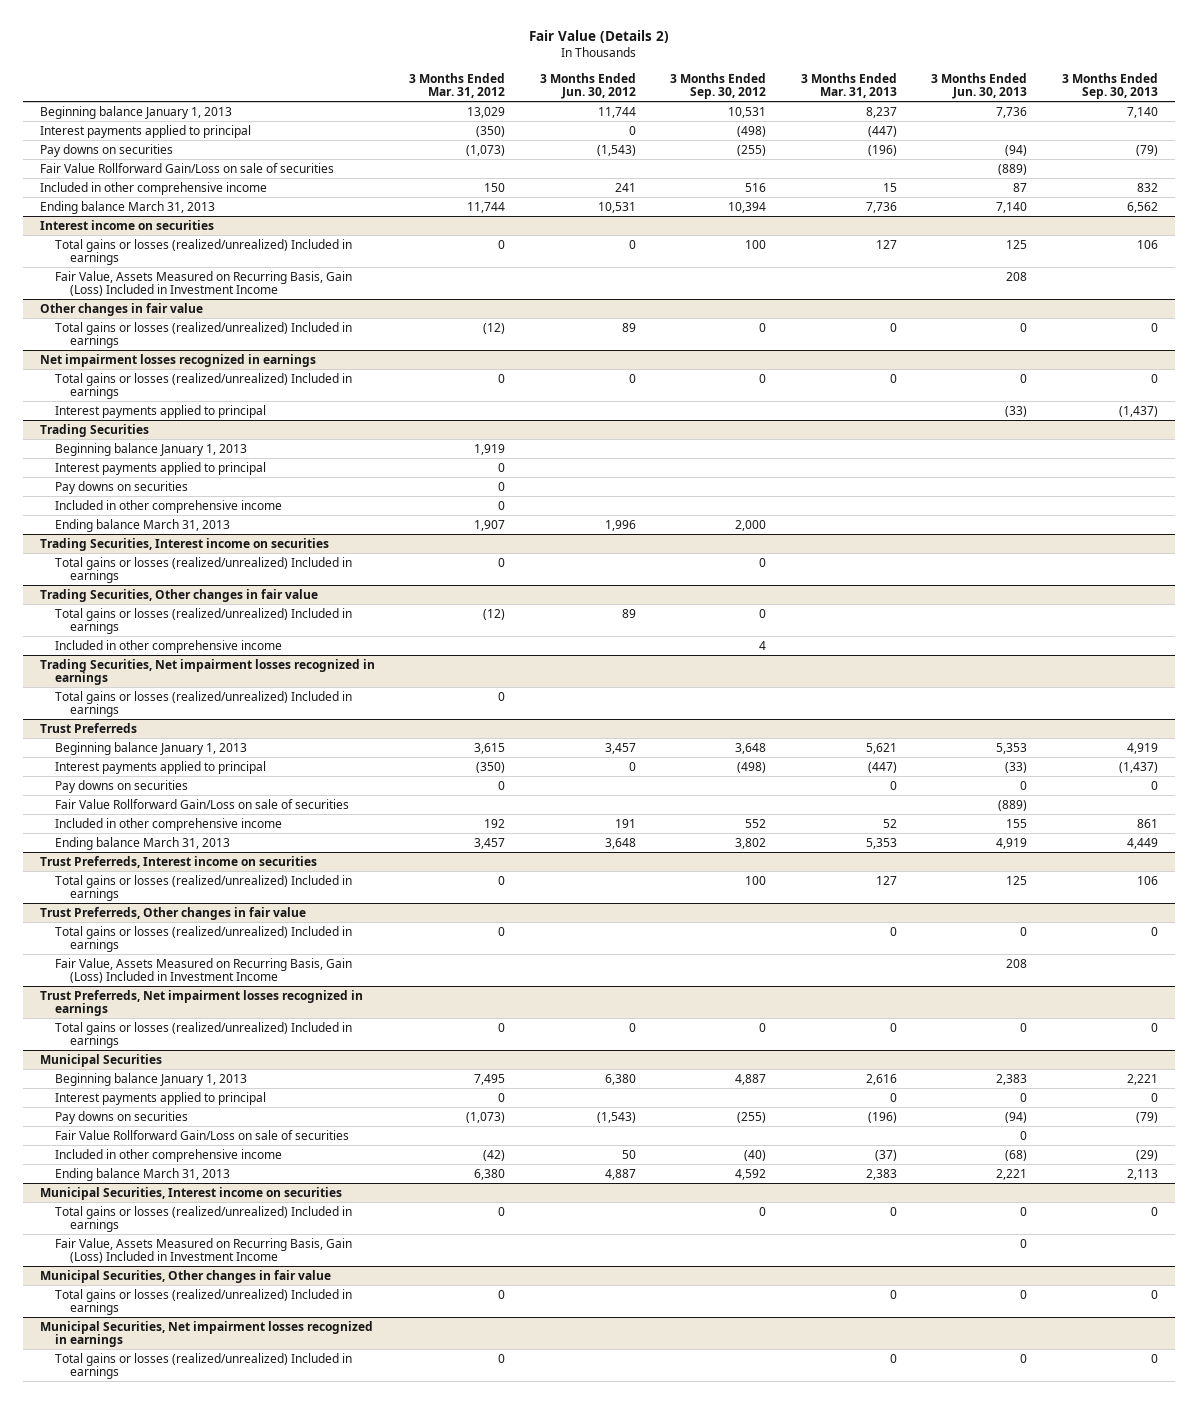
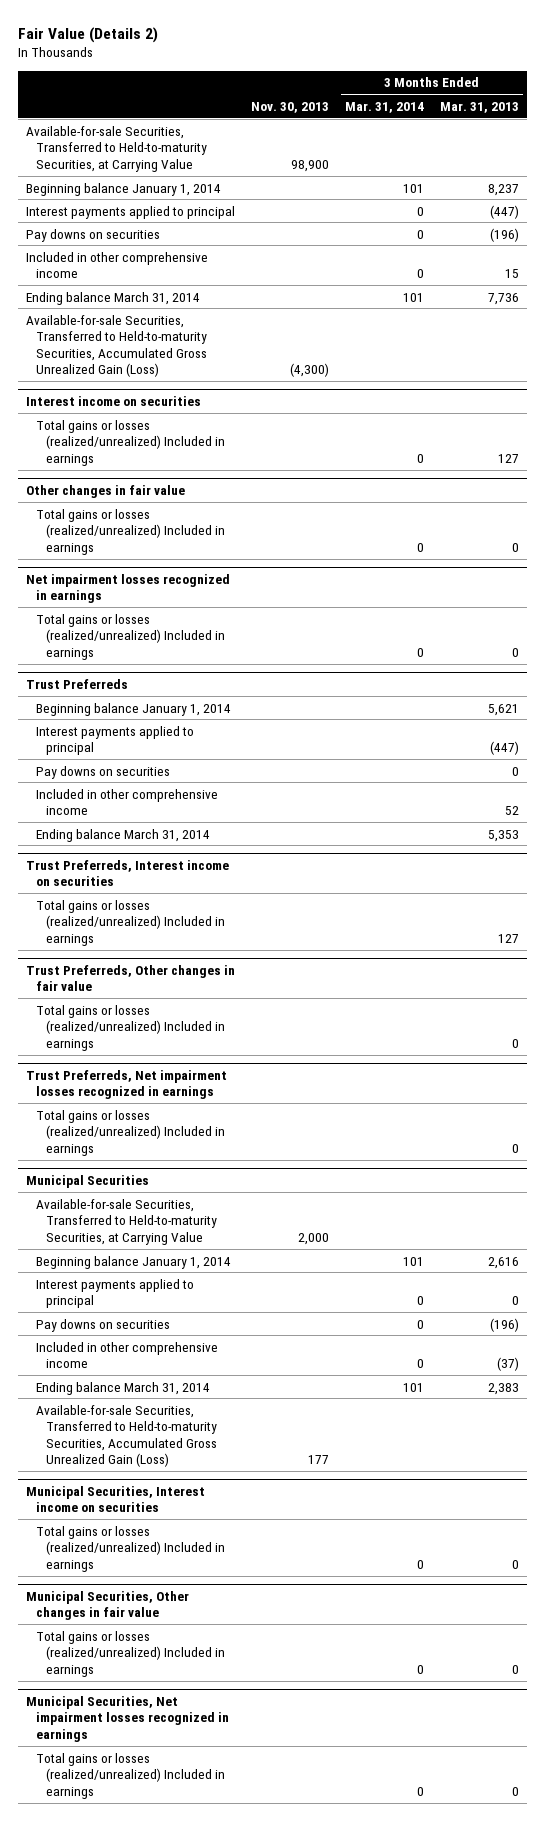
- | 3 Months Ended Mar. 31, 2012 | 3 Months Ended Jun. 30, 2012 | 3 Months Ended Sep. 30, 2012 | 3 Months Ended Mar. 31, 2013 | 3 Months Ended Jun. 30, 2013 | 3 Months Ended Sep. 30, 2013
+ | Nov. 30, 2013 | 3 Months Ended Mar. 31, 2014 | 3 Months Ended Mar. 31, 2013
- Beginning balance January 1, 2013 | 13,029 | 11,744 | 10,531 | 8,237 | 7,736 | 7,140
+ Available-for-sale Securities, Transferred to Held-to-maturity Securities, at Carrying Value | 98,900 | |
+ Beginning balance January 1, 2014 | | 101 | 8,237
- Fair Value Rollforward Gain/Loss on sale of securities | | | | | (889) |
- Ending balance March 31, 2013 | 11,744 | 10,531 | 10,394 | 7,736 | 7,140 | 6,562
+ Ending balance March 31, 2014 | | 101 | 7,736
+ Available-for-sale Securities, Transferred to Held-to-maturity Securities, Accumulated Gross Unrealized Gain (Loss) | (4,300) | |
@ Interest income on securities
- Fair Value, Assets Measured on Recurring Basis, Gain (Loss) Included in Investment Income | | | | | 208 |
@ Net impairment losses recognized in earnings
- Interest payments applied to principal | | | | | (33) | (1,437)
- Trading Securities
- Beginning balance January 1, 2013 | 1,919 | | | | |
- Interest payments applied to principal | 0 | | | | |
- Pay downs on securities | 0 | | | | |
- Included in other comprehensive income | 0 | | | | |
- Ending balance March 31, 2013 | 1,907 | 1,996 | 2,000 | | |
- Trading Securities, Interest income on securities
- Total gains or losses (realized/unrealized) Included in earnings | 0 | | 0 | | |
- Trading Securities, Other changes in fair value
- Total gains or losses (realized/unrealized) Included in earnings | (12) | 89 | 0 | | |
- Included in other comprehensive income | | | 4 | | |
- Trading Securities, Net impairment losses recognized in earnings
- Total gains or losses (realized/unrealized) Included in earnings | 0 | | | | |
@ Trust Preferreds
- Beginning balance January 1, 2013 | 3,615 | 3,457 | 3,648 | 5,621 | 5,353 | 4,919
+ Beginning balance January 1, 2014 | | | 5,621
- Fair Value Rollforward Gain/Loss on sale of securities | | | | | (889) |
- Ending balance March 31, 2013 | 3,457 | 3,648 | 3,802 | 5,353 | 4,919 | 4,449
+ Ending balance March 31, 2014 | | | 5,353
@ Trust Preferreds, Other changes in fair value
- Fair Value, Assets Measured on Recurring Basis, Gain (Loss) Included in Investment Income | | | | | 208 |
@ Municipal Securities
- Beginning balance January 1, 2013 | 7,495 | 6,380 | 4,887 | 2,616 | 2,383 | 2,221
+ Available-for-sale Securities, Transferred to Held-to-maturity Securities, at Carrying Value | 2,000 | |
+ Beginning balance January 1, 2014 | | 101 | 2,616
- Fair Value Rollforward Gain/Loss on sale of securities | | | | | 0 |
- Ending balance March 31, 2013 | 6,380 | 4,887 | 4,592 | 2,383 | 2,221 | 2,113
+ Ending balance March 31, 2014 | | 101 | 2,383
+ Available-for-sale Securities, Transferred to Held-to-maturity Securities, Accumulated Gross Unrealized Gain (Loss) | 177 | |
@ Municipal Securities, Interest income on securities
- Fair Value, Assets Measured on Recurring Basis, Gain (Loss) Included in Investment Income | | | | | 0 |

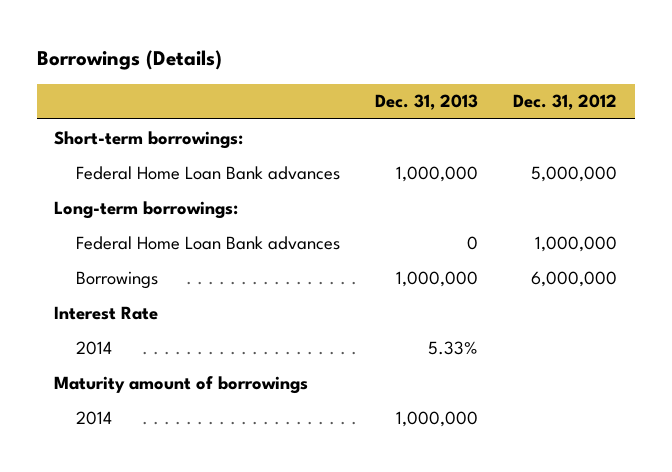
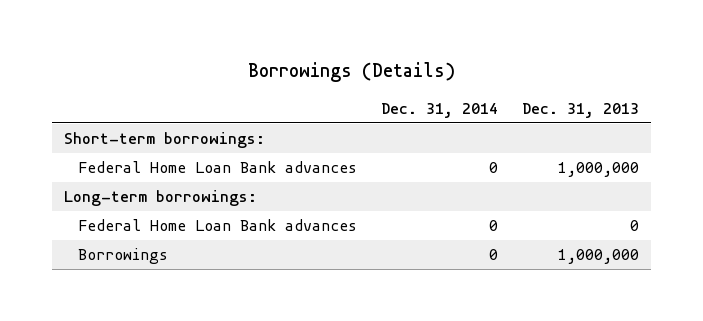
- | Dec. 31, 2013 | Dec. 31, 2012
+ | Dec. 31, 2014 | Dec. 31, 2013
- Interest Rate
- 2014 | 5.33% |
- Maturity amount of borrowings
- 2014 | 1,000,000 |

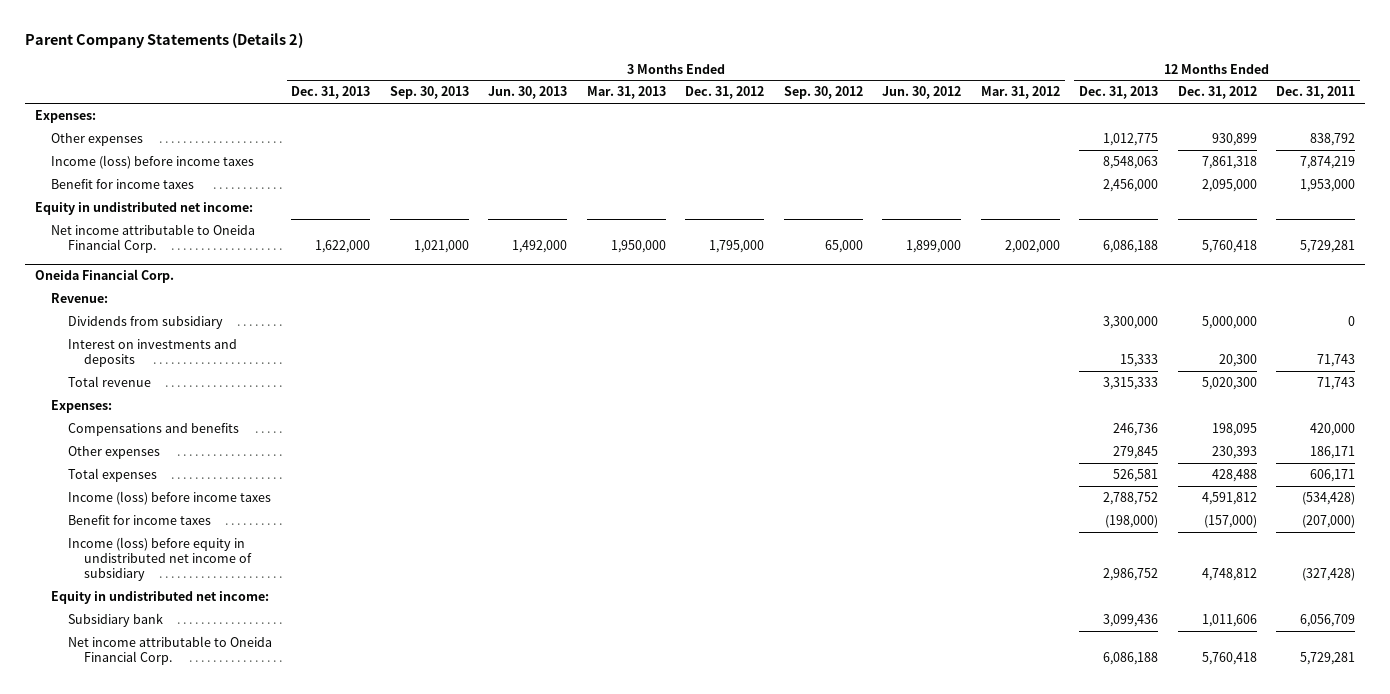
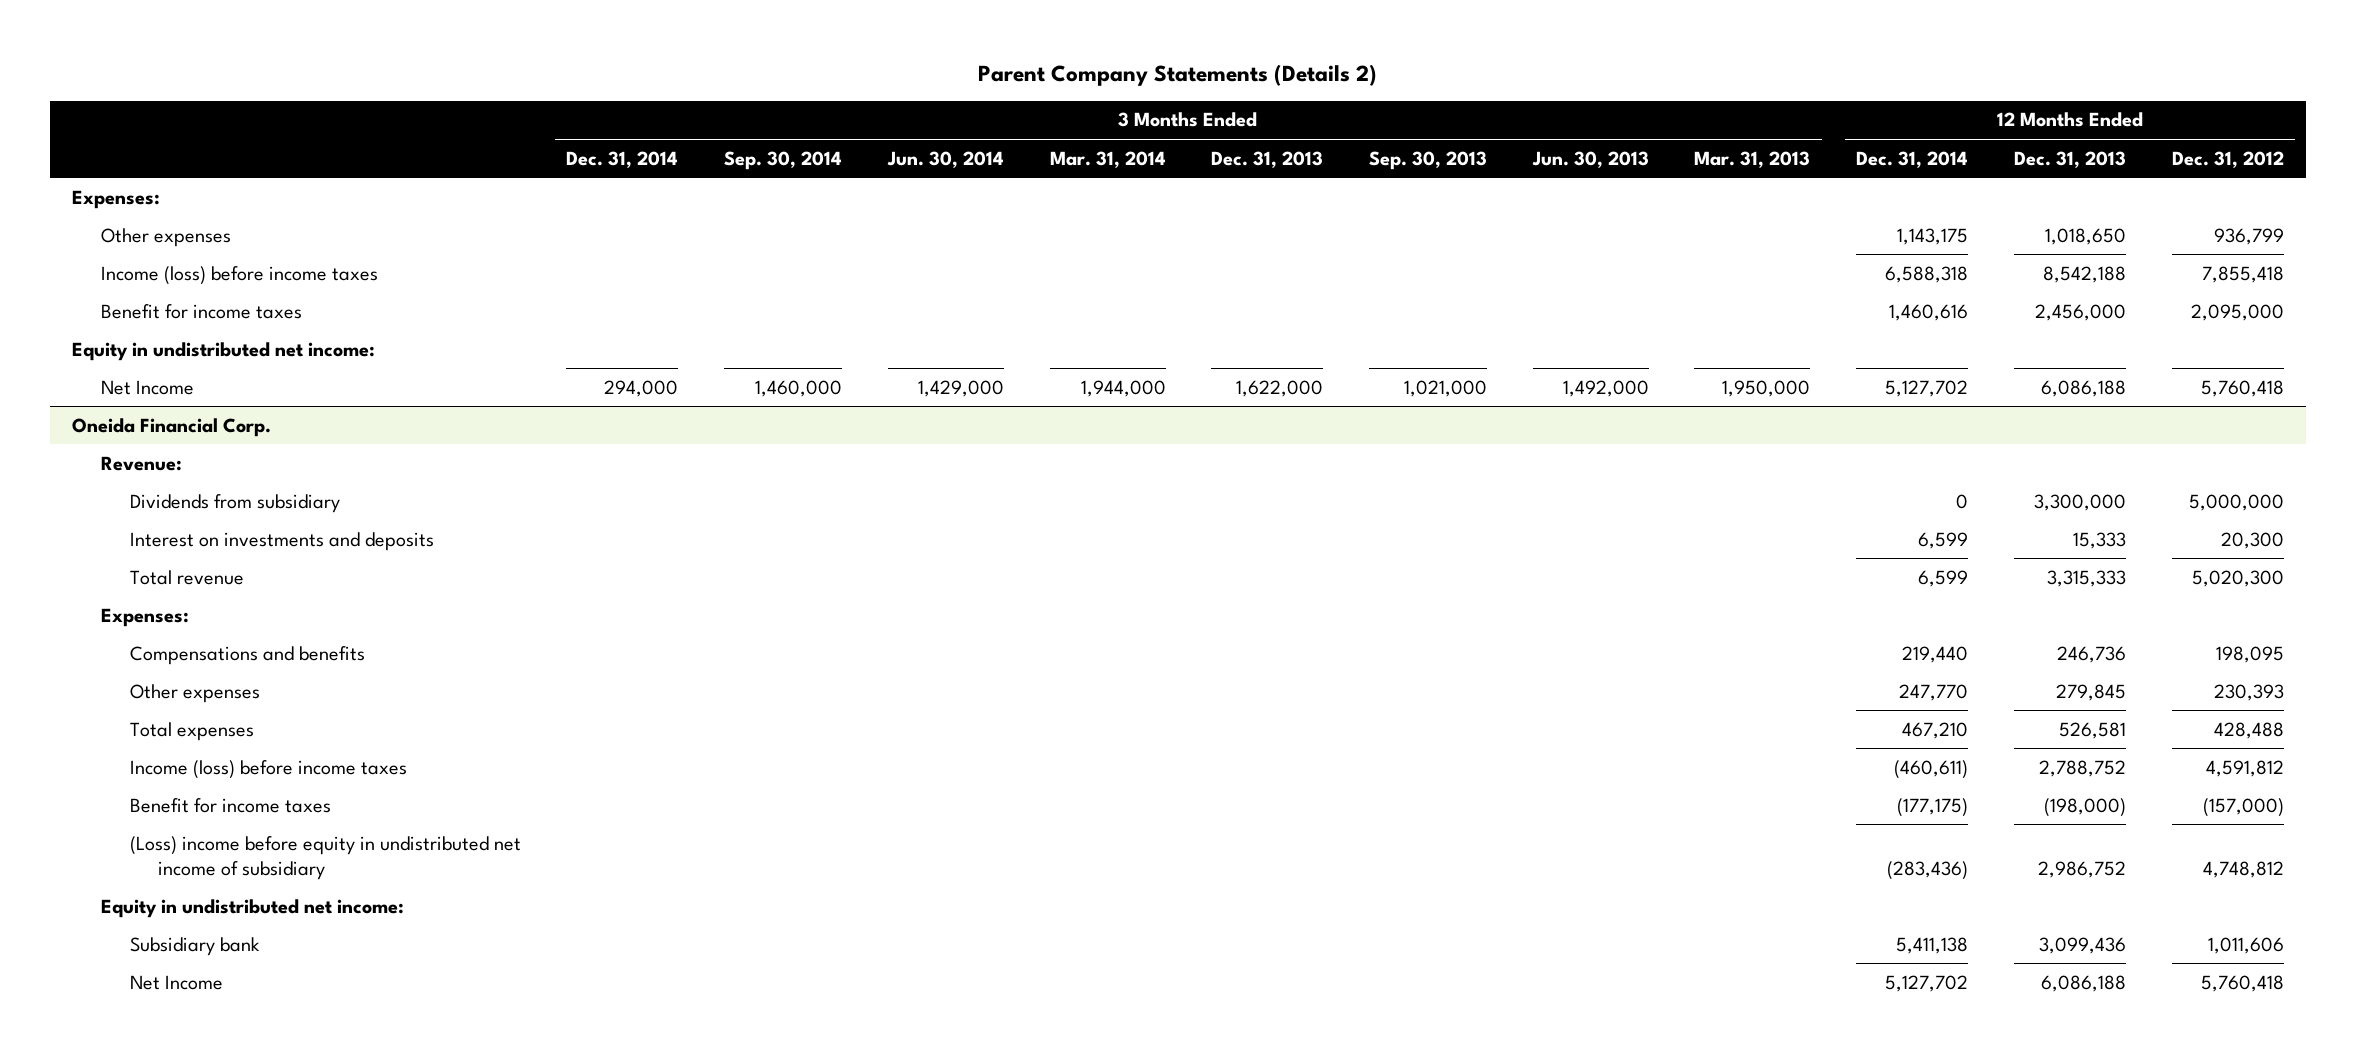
- | 3 Months Ended Dec. 31, 2013 | 3 Months Ended Sep. 30, 2013 | 3 Months Ended Jun. 30, 2013 | 3 Months Ended Mar. 31, 2013 | 3 Months Ended Dec. 31, 2012 | 3 Months Ended Sep. 30, 2012 | 3 Months Ended Jun. 30, 2012 | 3 Months Ended Mar. 31, 2012 | 12 Months Ended Dec. 31, 2013 | 12 Months Ended Dec. 31, 2012 | 12 Months Ended Dec. 31, 2011
+ | 3 Months Ended Dec. 31, 2014 | 3 Months Ended Sep. 30, 2014 | 3 Months Ended Jun. 30, 2014 | 3 Months Ended Mar. 31, 2014 | 3 Months Ended Dec. 31, 2013 | 3 Months Ended Sep. 30, 2013 | 3 Months Ended Jun. 30, 2013 | 3 Months Ended Mar. 31, 2013 | 12 Months Ended Dec. 31, 2014 | 12 Months Ended Dec. 31, 2013 | 12 Months Ended Dec. 31, 2012
- Other expenses | | | | | | | | | 1,012,775 | 930,899 | 838,792
- Income (loss) before income taxes | | | | | | | | | 8,548,063 | 7,861,318 | 7,874,219
+ Other expenses | | | | | | | | | 1,143,175 | 1,018,650 | 936,799
+ Income (loss) before income taxes | | | | | | | | | 6,588,318 | 8,542,188 | 7,855,418
- Net income attributable to Oneida Financial Corp. | 1,622,000 | 1,021,000 | 1,492,000 | 1,950,000 | 1,795,000 | 65,000 | 1,899,000 | 2,002,000 | 6,086,188 | 5,760,418 | 5,729,281
+ Net Income | 294,000 | 1,460,000 | 1,429,000 | 1,944,000 | 1,622,000 | 1,021,000 | 1,492,000 | 1,950,000 | 5,127,702 | 6,086,188 | 5,760,418
@ Oneida Financial Corp.
- Income (loss) before equity in undistributed net income of subsidiary | | | | | | | | | 2,986,752 | 4,748,812 | (327,428)
+ (Loss) income before equity in undistributed net income of subsidiary | | | | | | | | | (283,436) | 2,986,752 | 4,748,812
- Net income attributable to Oneida Financial Corp. | | | | | | | | | 6,086,188 | 5,760,418 | 5,729,281
+ Net Income | | | | | | | | | 5,127,702 | 6,086,188 | 5,760,418

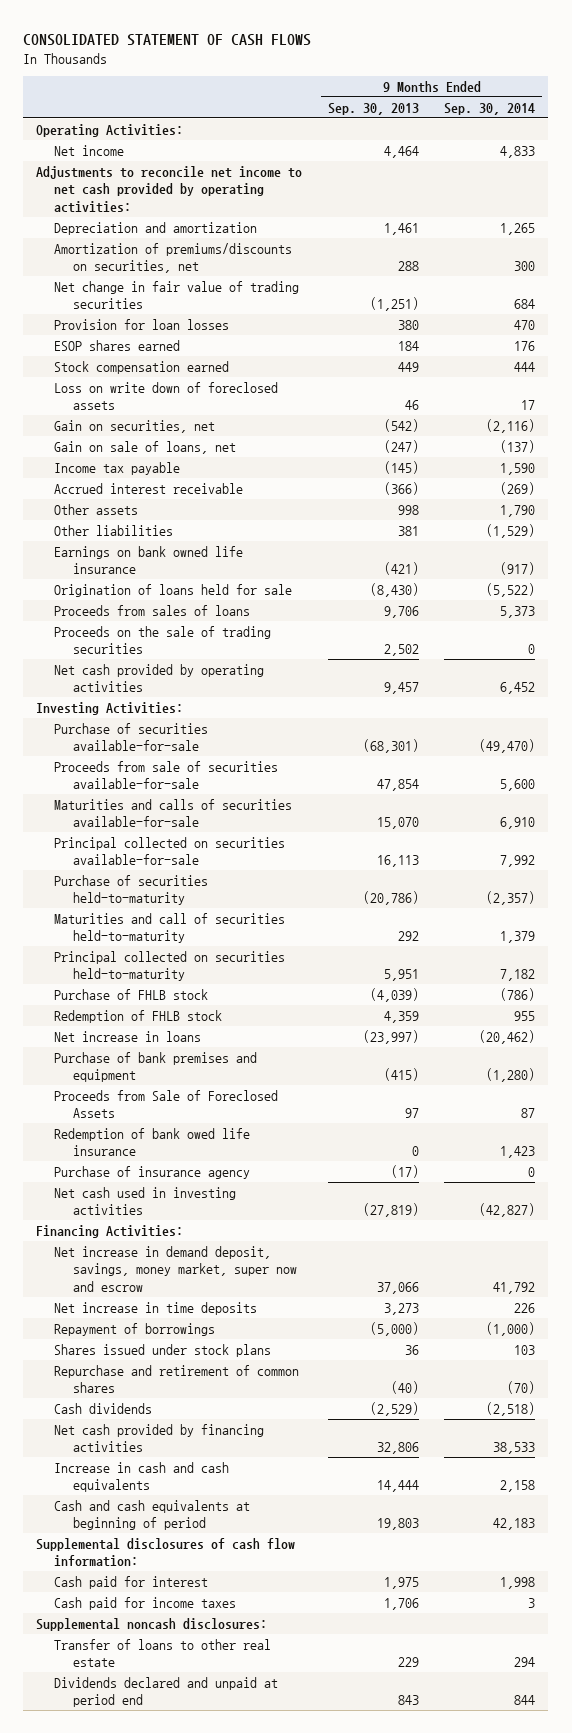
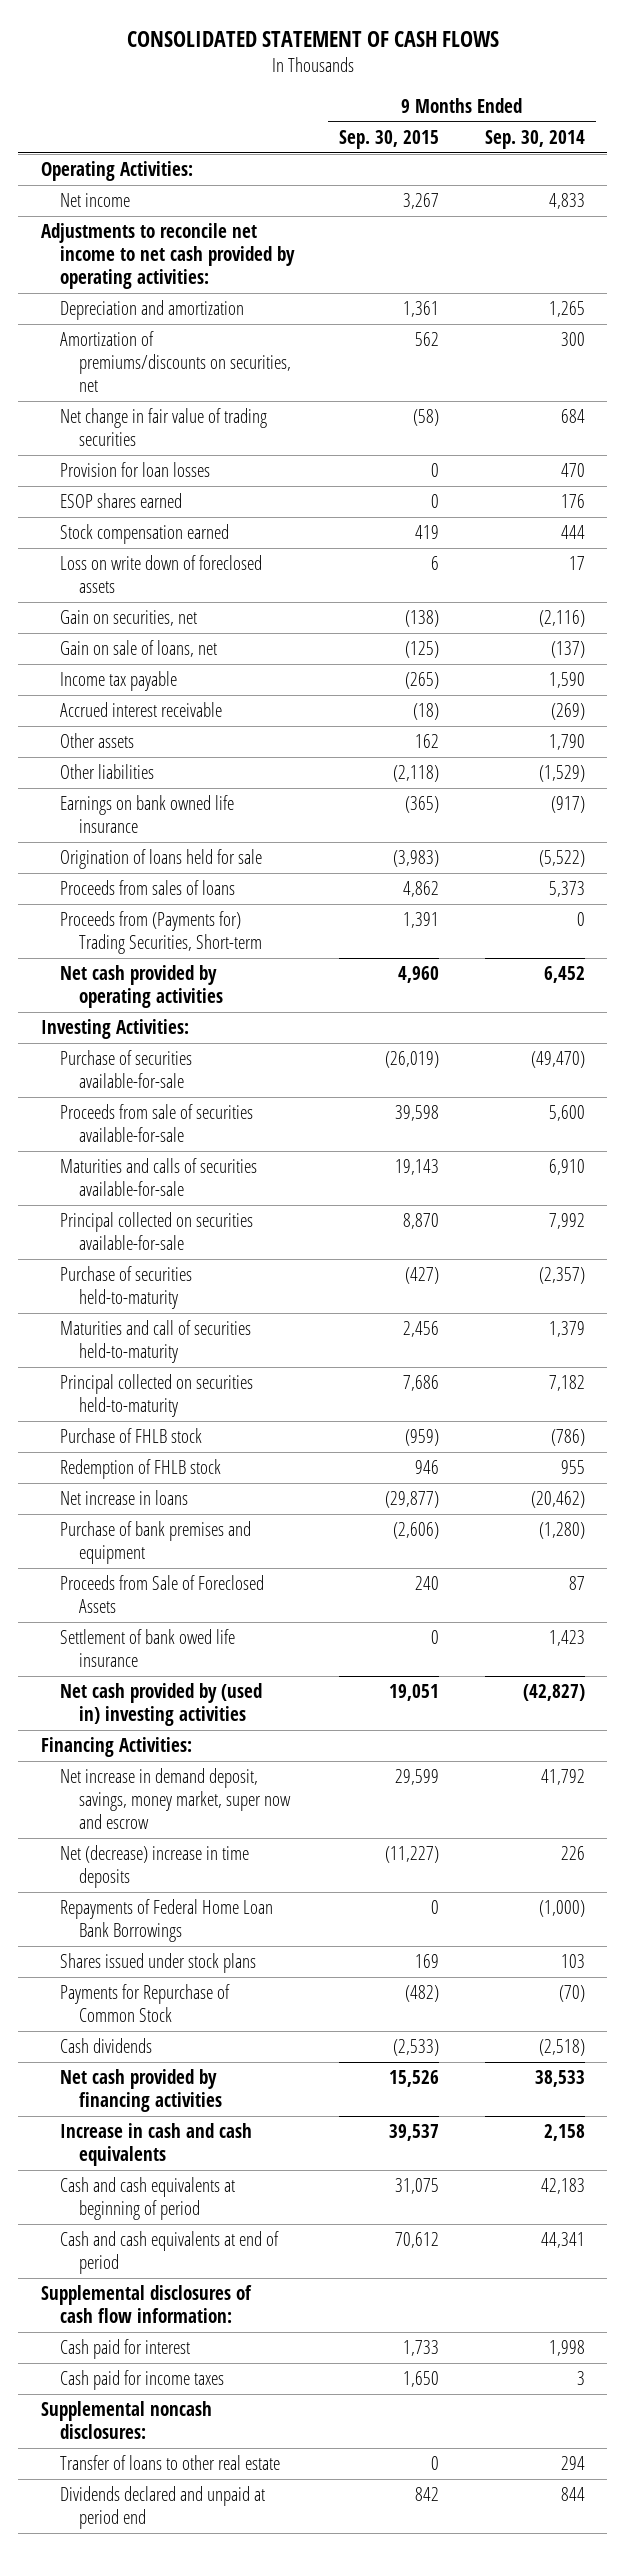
- | 9 Months Ended Sep. 30, 2013 | 9 Months Ended Sep. 30, 2014
+ | 9 Months Ended Sep. 30, 2015 | 9 Months Ended Sep. 30, 2014
- Proceeds on the sale of trading securities | 2,502 | 0
+ Proceeds from (Payments for) Trading Securities, Short-term | 1,391 | 0
- Redemption of bank owed life insurance | 0 | 1,423
- Purchase of insurance agency | (17) | 0
- Net cash used in investing activities | (27,819) | (42,827)
+ Settlement of bank owed life insurance | 0 | 1,423
+ Net cash provided by (used in) investing activities | 19,051 | (42,827)
- Net increase in time deposits | 3,273 | 226
- Repayment of borrowings | (5,000) | (1,000)
+ Net (decrease) increase in time deposits | (11,227) | 226
+ Repayments of Federal Home Loan Bank Borrowings | 0 | (1,000)
- Repurchase and retirement of common shares | (40) | (70)
+ Payments for Repurchase of Common Stock | (482) | (70)
+ Cash and cash equivalents at end of period | 70,612 | 44,341

